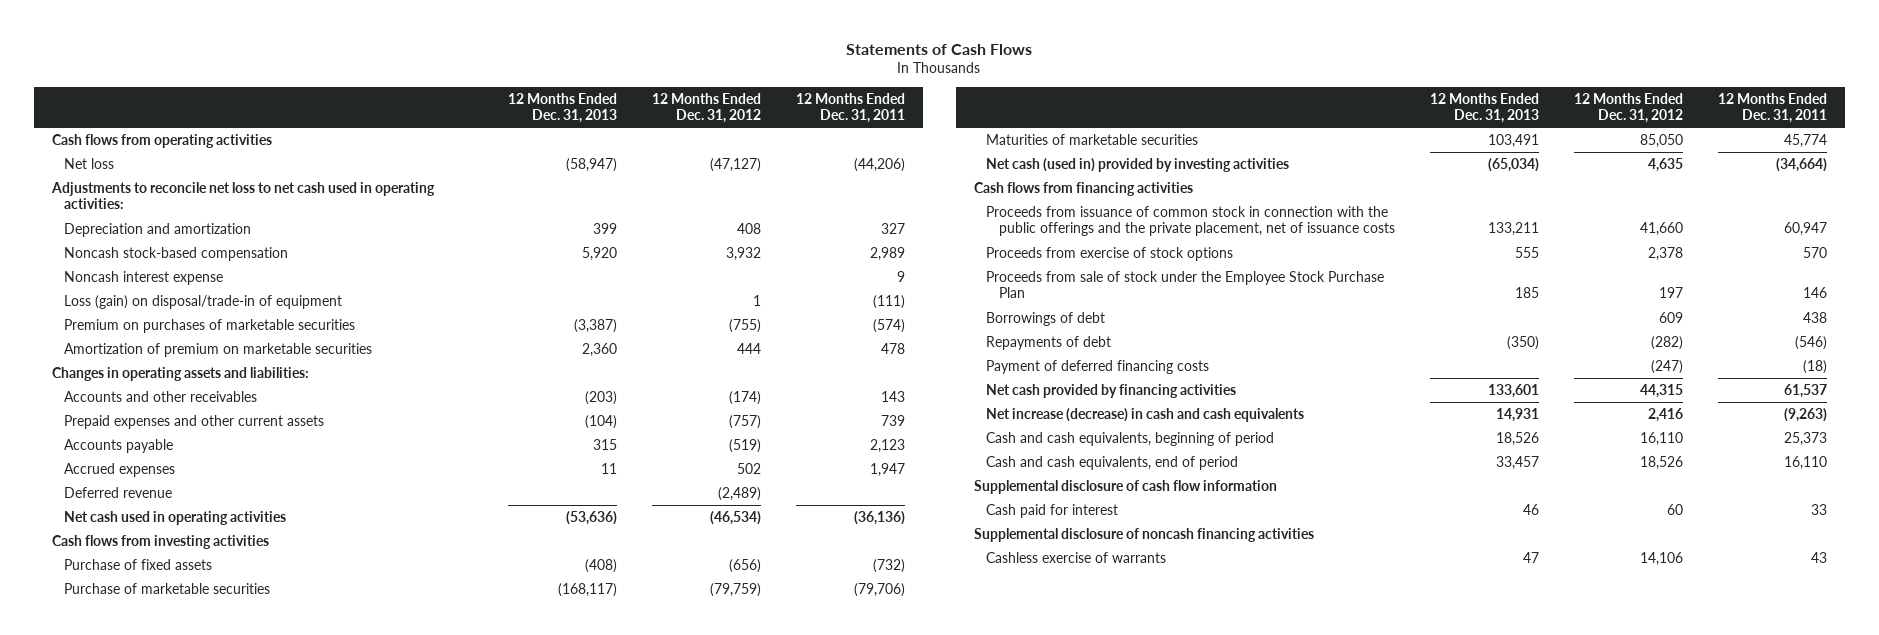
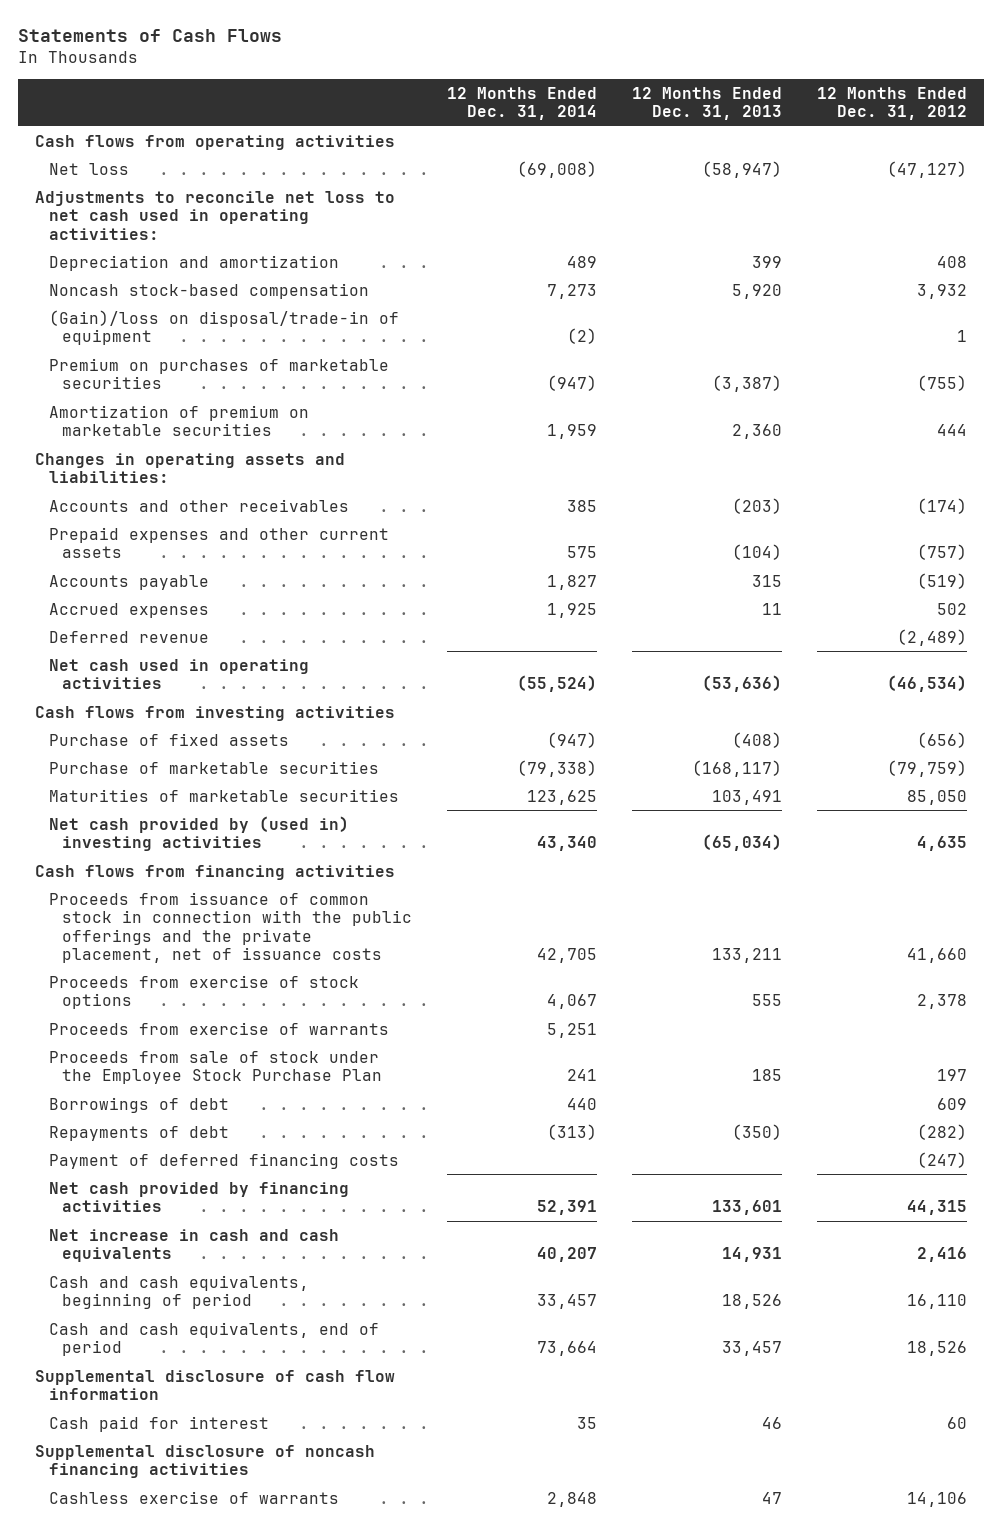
- | 12 Months Ended Dec. 31, 2013 | 12 Months Ended Dec. 31, 2012 | 12 Months Ended Dec. 31, 2011
+ | 12 Months Ended Dec. 31, 2014 | 12 Months Ended Dec. 31, 2013 | 12 Months Ended Dec. 31, 2012
- Noncash interest expense | | | 9
- Loss (gain) on disposal/trade-in of equipment | | 1 | (111)
+ (Gain)/loss on disposal/trade-in of equipment | (2) | | 1
- Net cash (used in) provided by investing activities | (65,034) | 4,635 | (34,664)
+ Net cash provided by (used in) investing activities | 43,340 | (65,034) | 4,635
+ Proceeds from exercise of warrants | 5,251 | |
- Net increase (decrease) in cash and cash equivalents | 14,931 | 2,416 | (9,263)
+ Net increase in cash and cash equivalents | 40,207 | 14,931 | 2,416

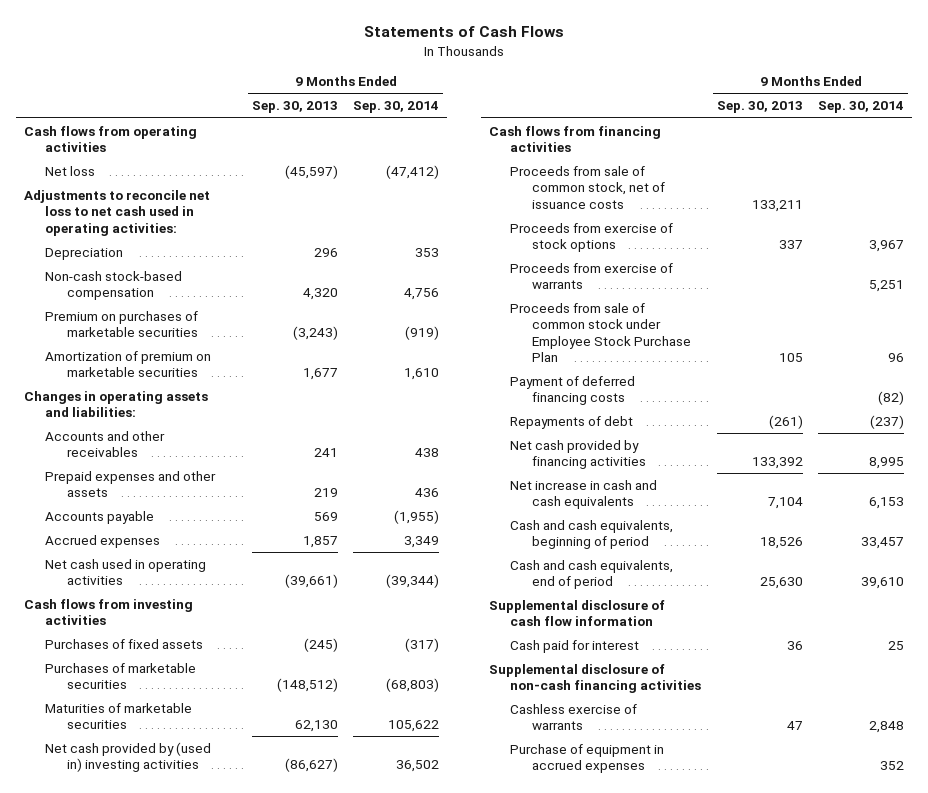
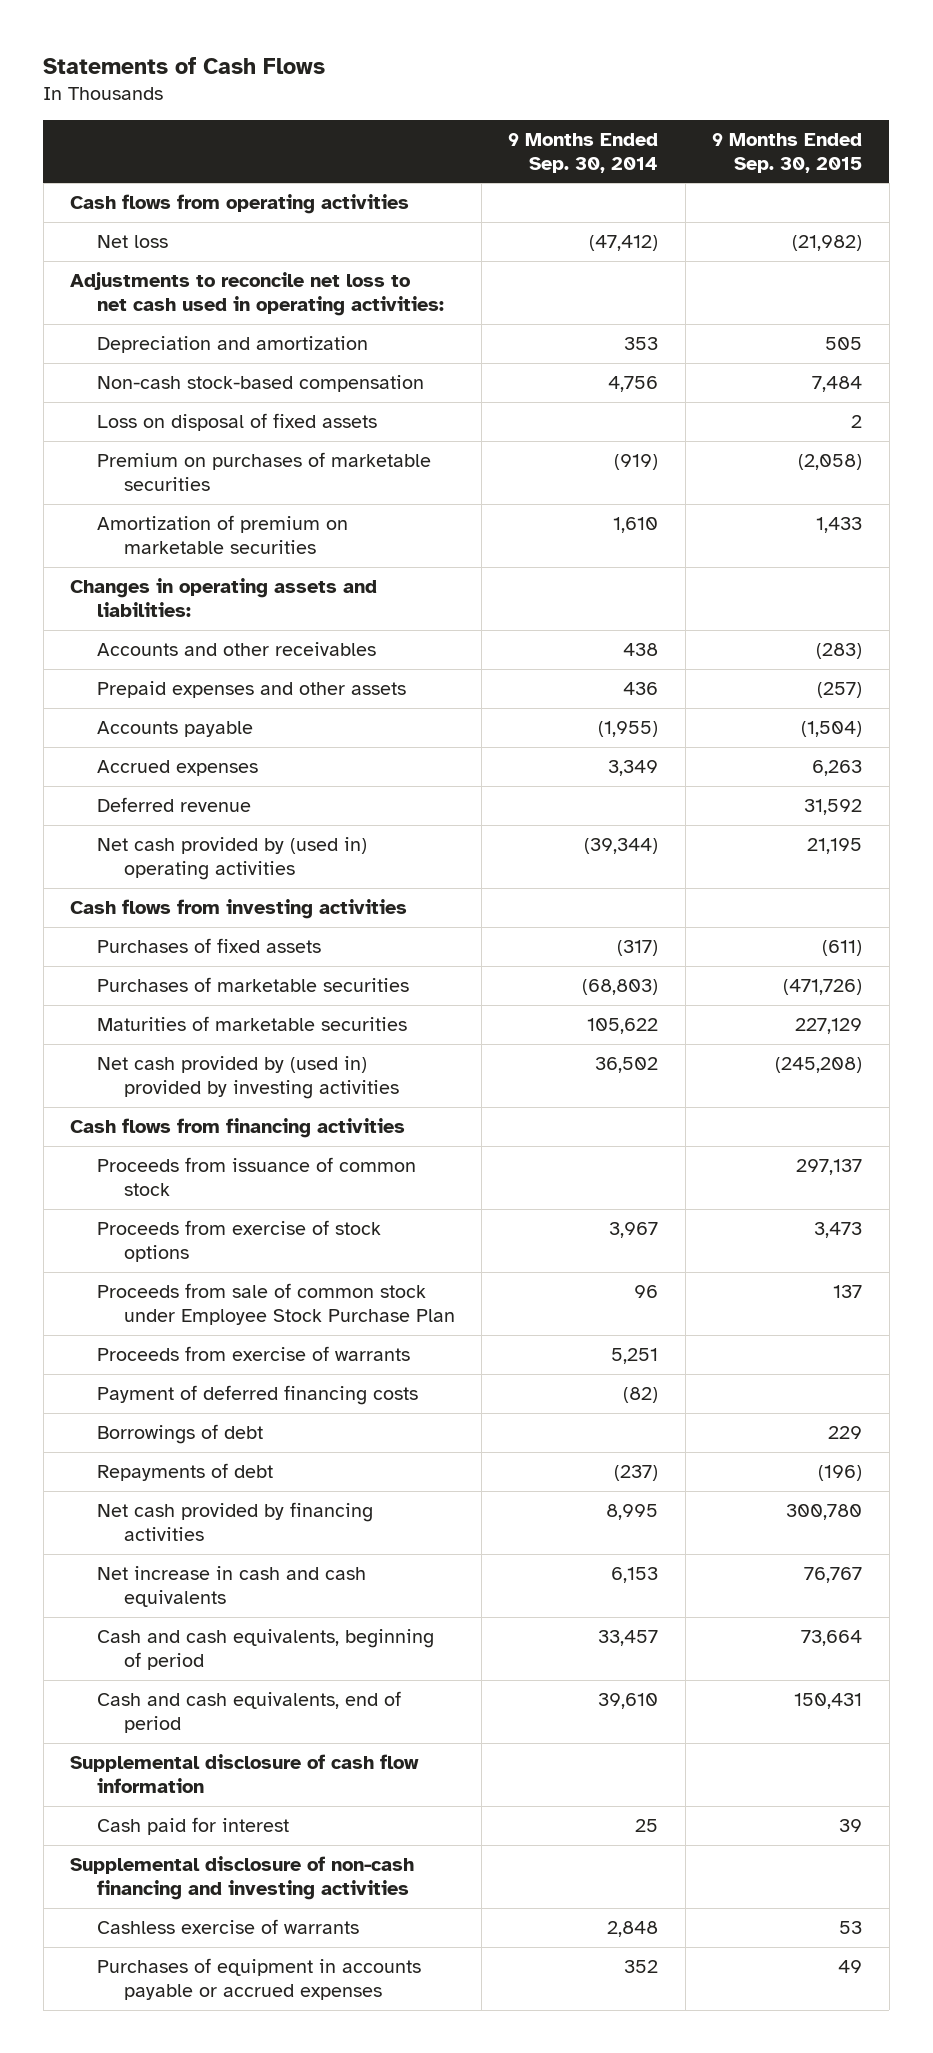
- | 9 Months Ended Sep. 30, 2013 | 9 Months Ended Sep. 30, 2014
+ | 9 Months Ended Sep. 30, 2014 | 9 Months Ended Sep. 30, 2015
- Depreciation | 296 | 353
+ Depreciation and amortization | 353 | 505
+ Loss on disposal of fixed assets | | 2
- Net cash used in operating activities | (39,661) | (39,344)
+ Deferred revenue | | 31,592
+ Net cash provided by (used in) operating activities | (39,344) | 21,195
- Net cash provided by (used in) investing activities | (86,627) | 36,502
+ Net cash provided by (used in) provided by investing activities | 36,502 | (245,208)
- Proceeds from sale of common stock, net of issuance costs | 133,211 |
+ Proceeds from issuance of common stock | | 297,137
moved down: Proceeds from exercise of warrants | 5,251 |
+ Borrowings of debt | | 229
- Supplemental disclosure of non-cash financing activities
+ Supplemental disclosure of non-cash financing and investing activities
- Purchase of equipment in accrued expenses | | 352
+ Purchases of equipment in accounts payable or accrued expenses | 352 | 49

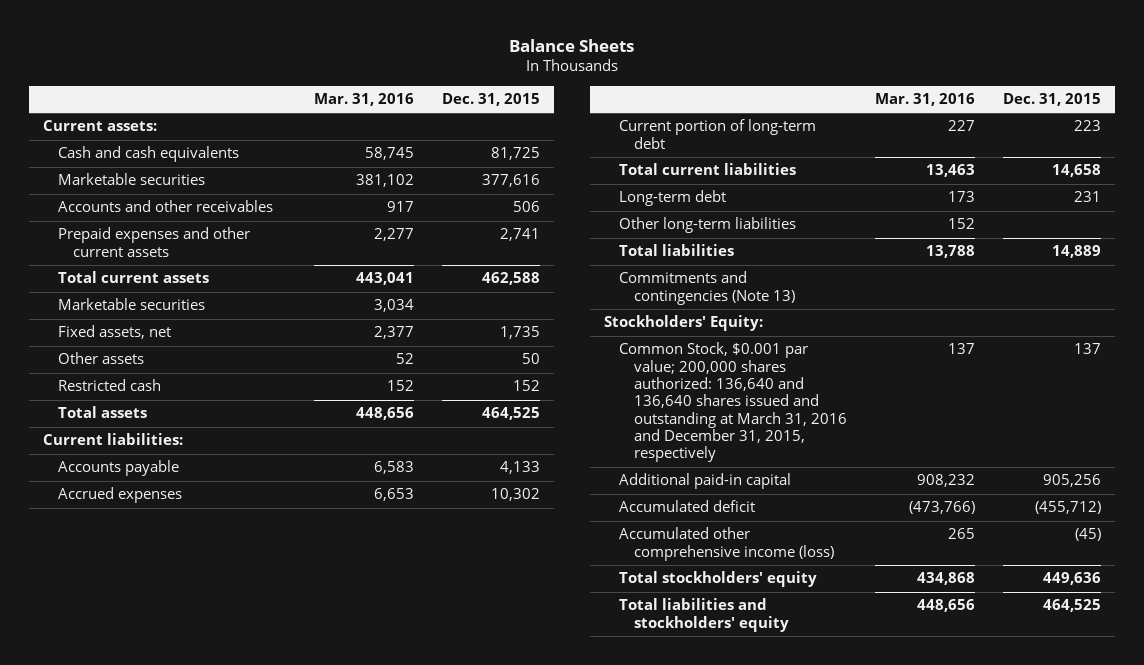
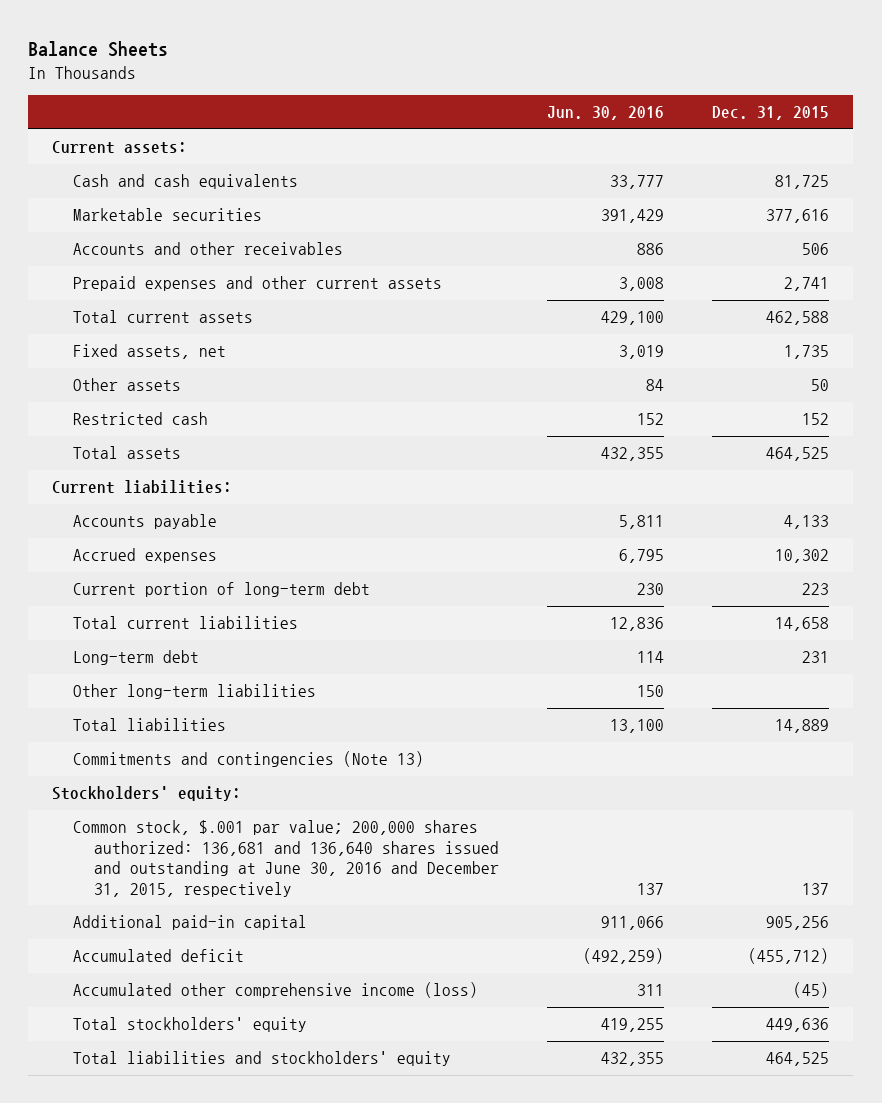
- | Mar. 31, 2016 | Dec. 31, 2015
+ | Jun. 30, 2016 | Dec. 31, 2015
- Marketable securities | 3,034 |
- Stockholders' Equity:
- Common Stock, $0.001 par value; 200,000 shares authorized: 136,640 and 136,640 shares issued and outstanding at March 31, 2016 and December 31, 2015, respectively | 137 | 137
+ Stockholders' equity:
+ Common stock, $.001 par value; 200,000 shares authorized: 136,681 and 136,640 shares issued and outstanding at June 30, 2016 and December 31, 2015, respectively | 137 | 137

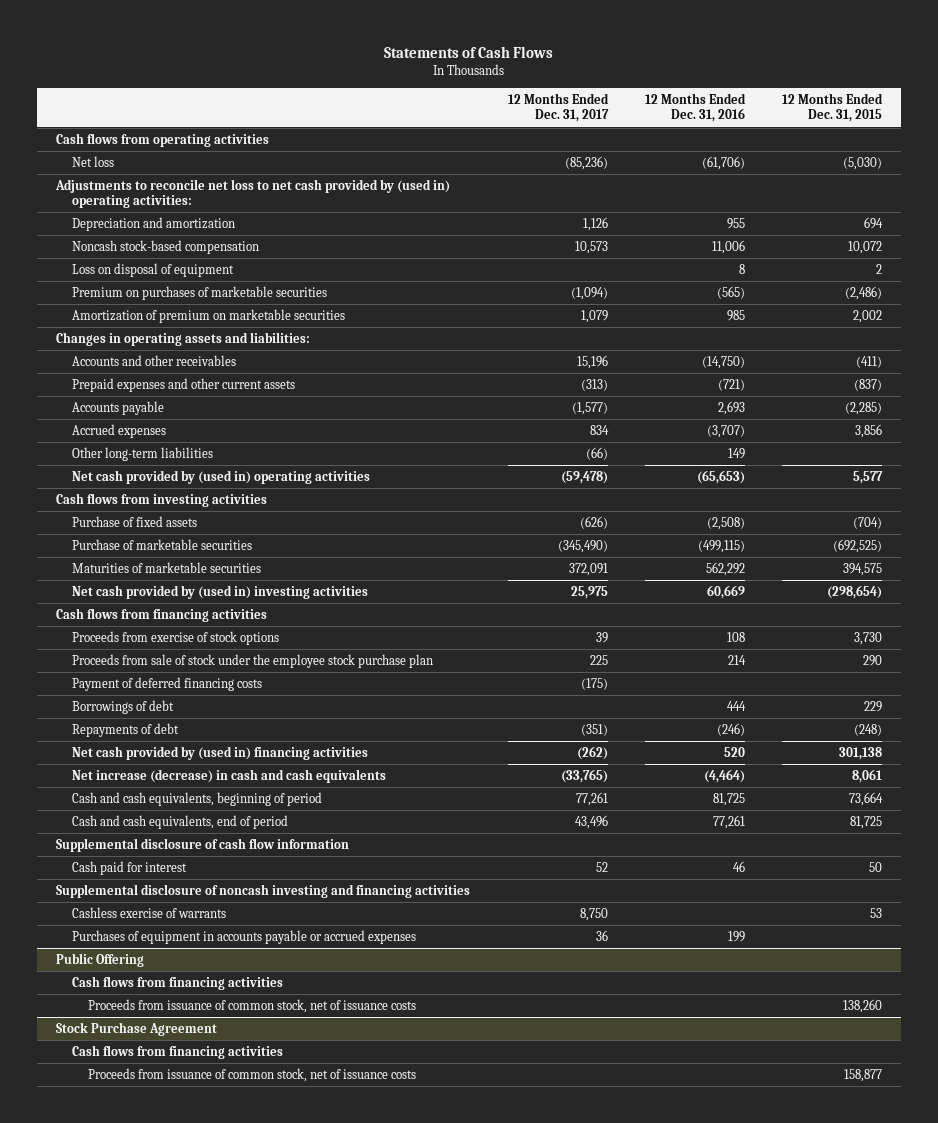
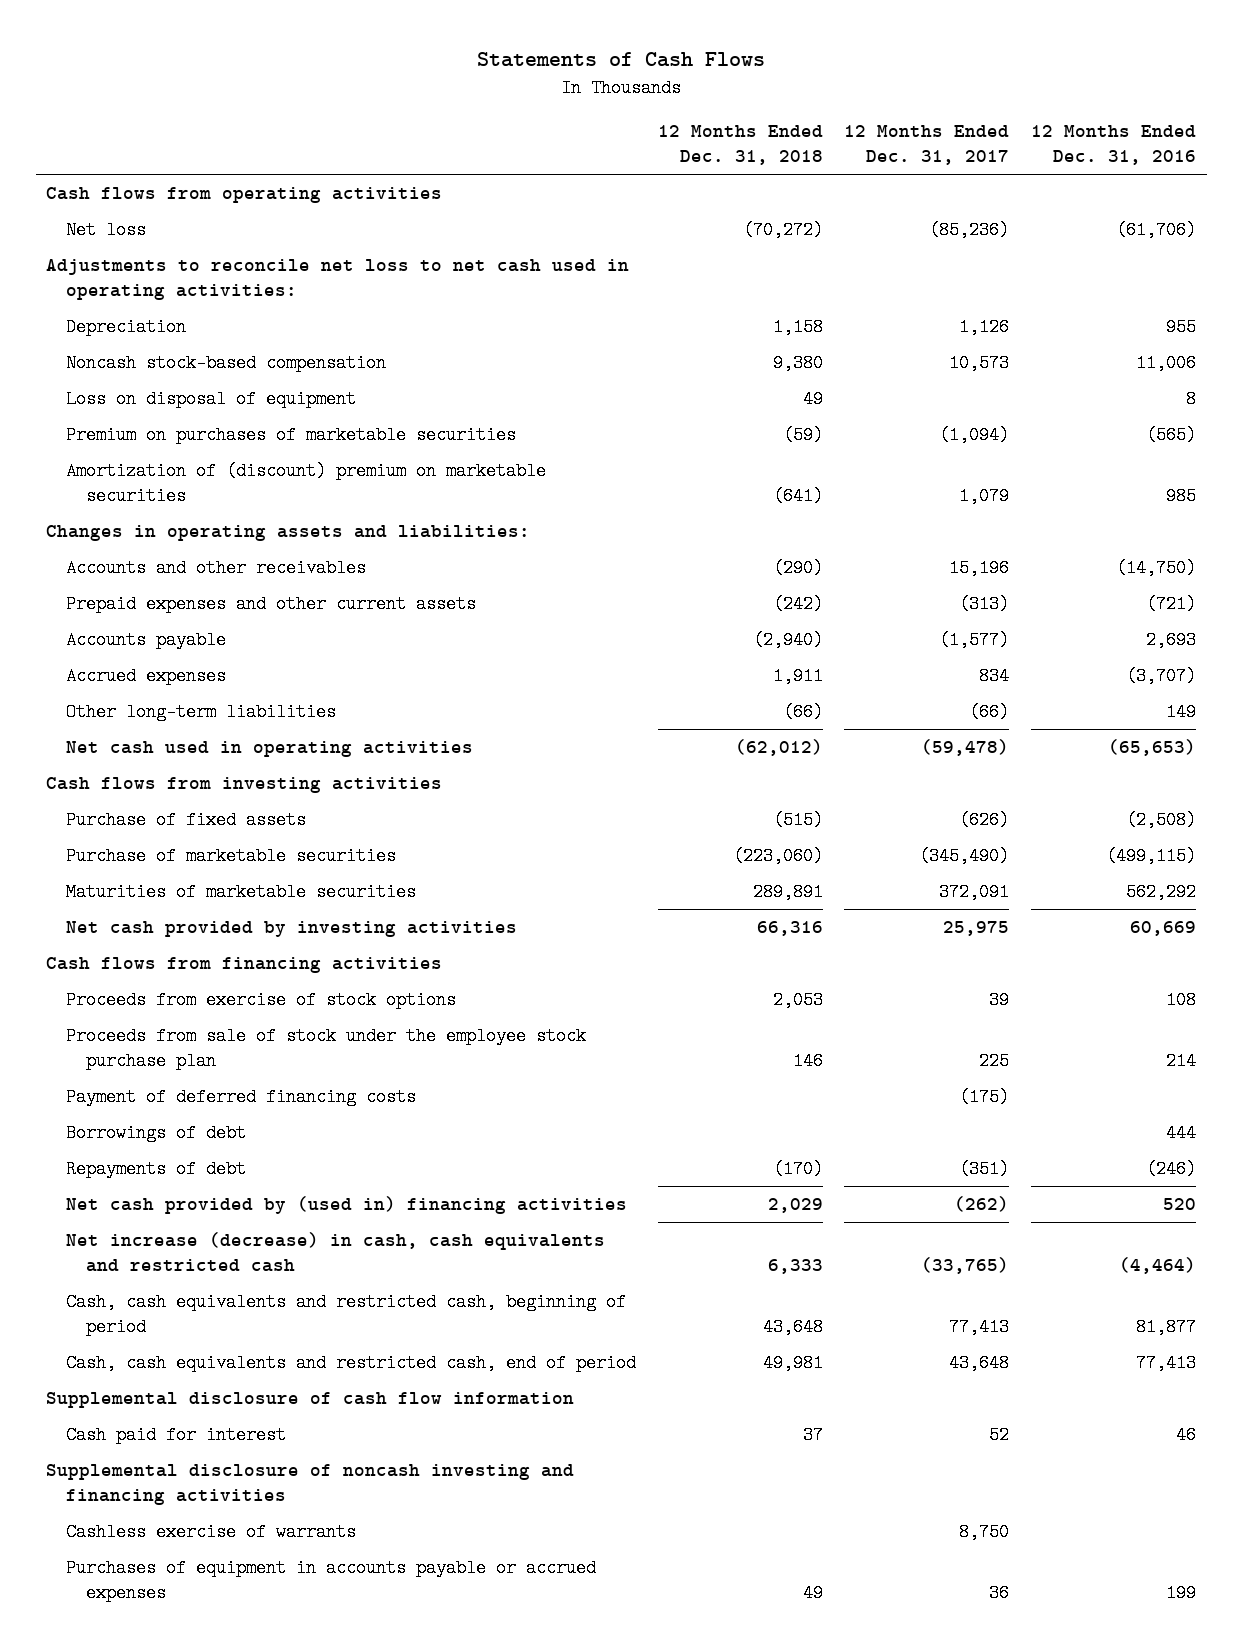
- | 12 Months Ended Dec. 31, 2017 | 12 Months Ended Dec. 31, 2016 | 12 Months Ended Dec. 31, 2015
+ | 12 Months Ended Dec. 31, 2018 | 12 Months Ended Dec. 31, 2017 | 12 Months Ended Dec. 31, 2016
- Adjustments to reconcile net loss to net cash provided by (used in) operating activities:
- Depreciation and amortization | 1,126 | 955 | 694
+ Adjustments to reconcile net loss to net cash used in operating activities:
+ Depreciation | 1,158 | 1,126 | 955
- Amortization of premium on marketable securities | 1,079 | 985 | 2,002
+ Amortization of (discount) premium on marketable securities | (641) | 1,079 | 985
- Net cash provided by (used in) operating activities | (59,478) | (65,653) | 5,577
+ Net cash used in operating activities | (62,012) | (59,478) | (65,653)
- Net cash provided by (used in) investing activities | 25,975 | 60,669 | (298,654)
+ Net cash provided by investing activities | 66,316 | 25,975 | 60,669
- Net increase (decrease) in cash and cash equivalents | (33,765) | (4,464) | 8,061
- Cash and cash equivalents, beginning of period | 77,261 | 81,725 | 73,664
- Cash and cash equivalents, end of period | 43,496 | 77,261 | 81,725
+ Net increase (decrease) in cash, cash equivalents and restricted cash | 6,333 | (33,765) | (4,464)
+ Cash, cash equivalents and restricted cash, beginning of period | 43,648 | 77,413 | 81,877
+ Cash, cash equivalents and restricted cash, end of period | 49,981 | 43,648 | 77,413
- Public Offering
- Cash flows from financing activities
- Proceeds from issuance of common stock, net of issuance costs | | | 138,260
- Stock Purchase Agreement
- Cash flows from financing activities
- Proceeds from issuance of common stock, net of issuance costs | | | 158,877

